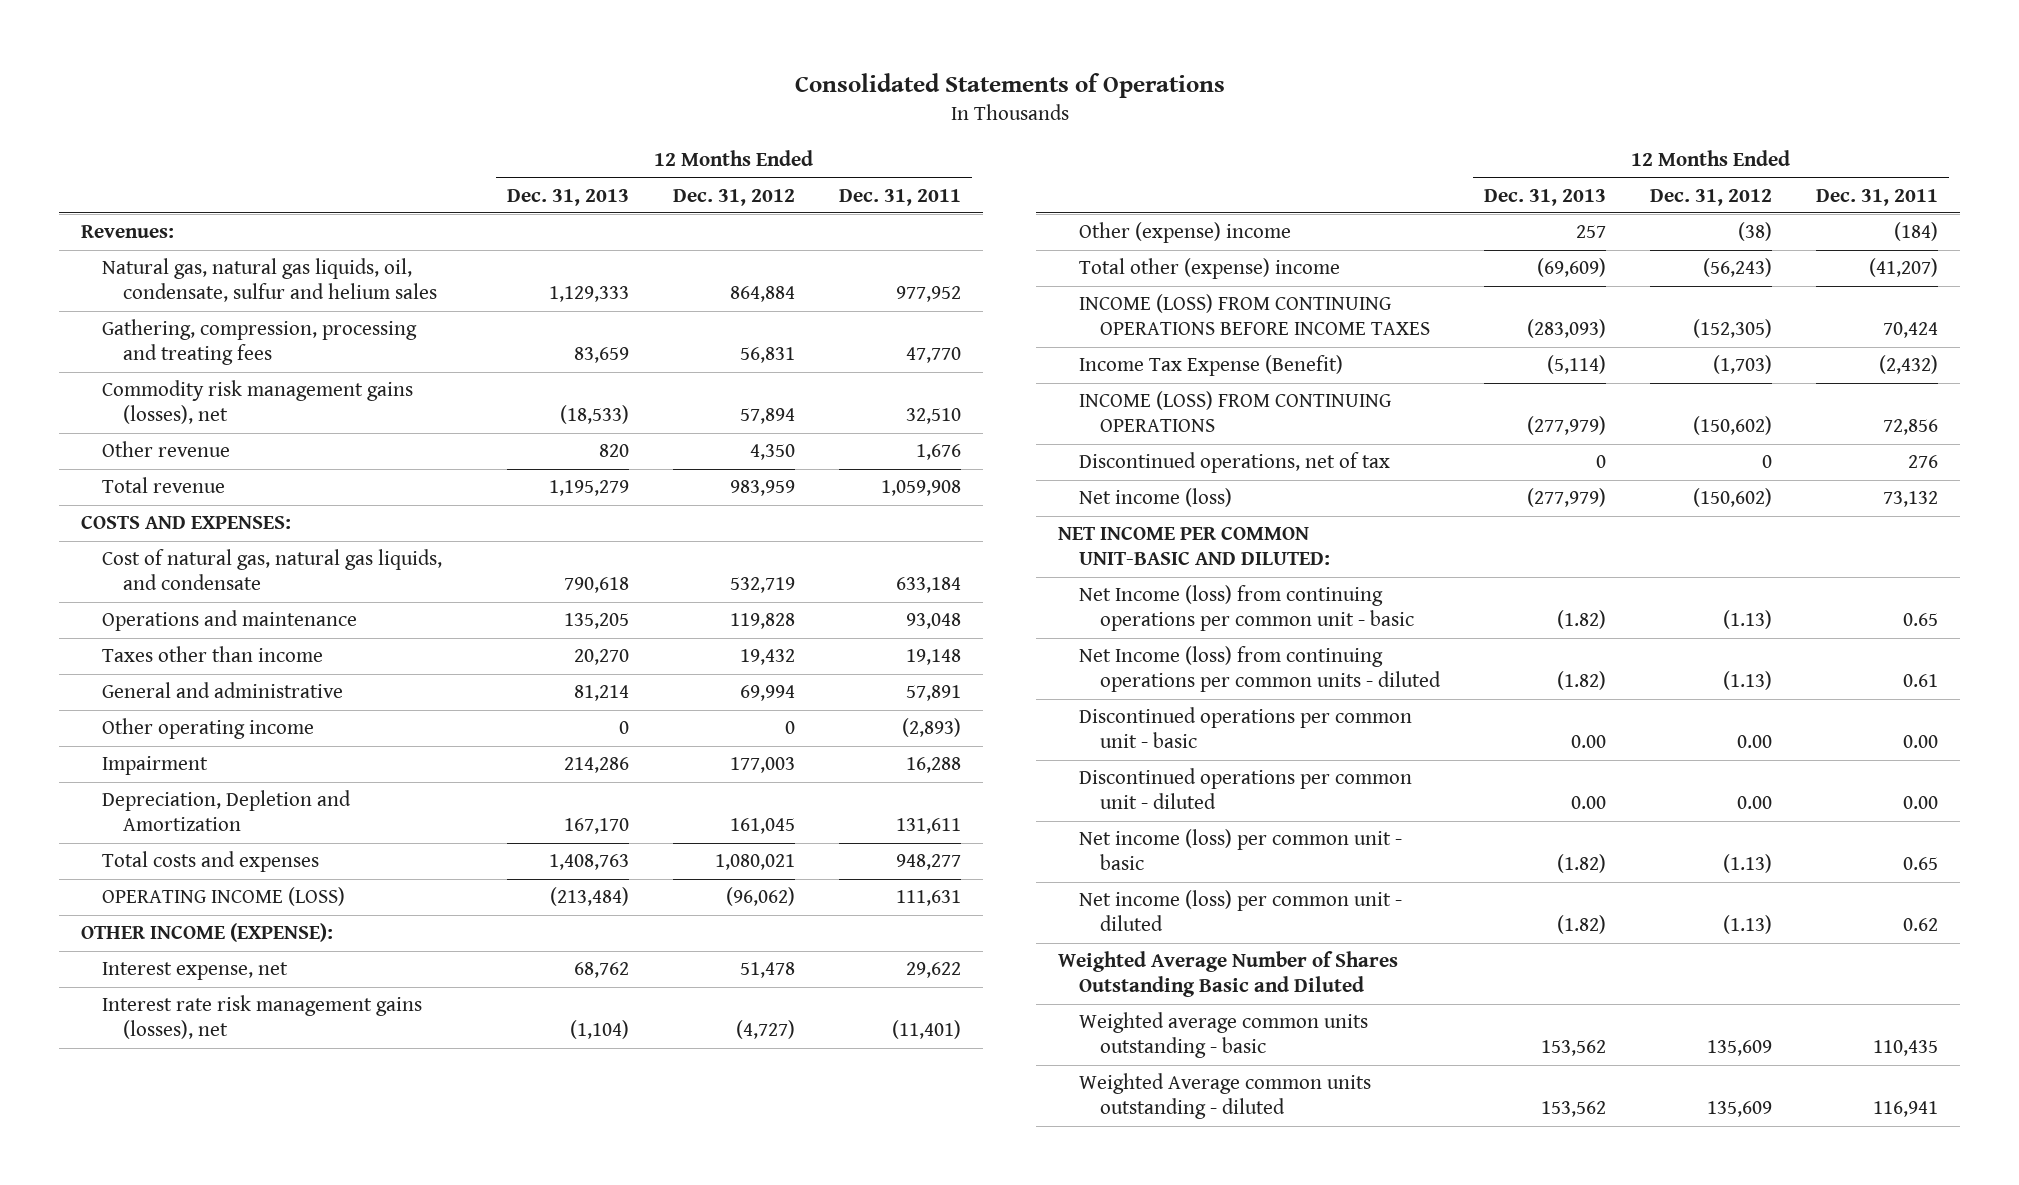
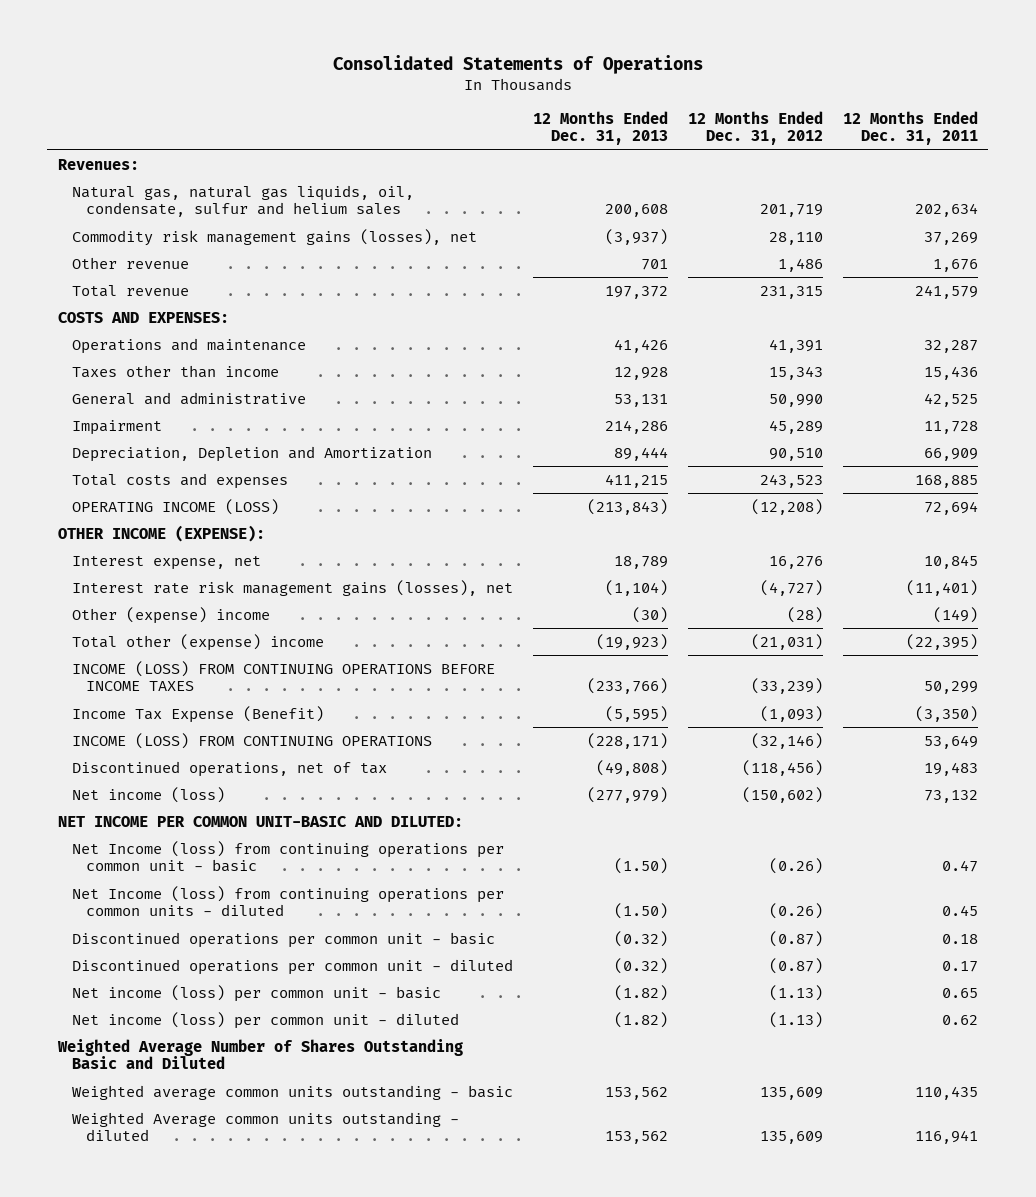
- Natural gas, natural gas liquids, oil, condensate, sulfur and helium sales | 1,129,333 | 864,884 | 977,952
- Gathering, compression, processing and treating fees | 83,659 | 56,831 | 47,770
- Commodity risk management gains (losses), net | (18,533) | 57,894 | 32,510
- Other revenue | 820 | 4,350 | 1,676
- Total revenue | 1,195,279 | 983,959 | 1,059,908
+ Natural gas, natural gas liquids, oil, condensate, sulfur and helium sales | 200,608 | 201,719 | 202,634
+ Commodity risk management gains (losses), net | (3,937) | 28,110 | 37,269
+ Other revenue | 701 | 1,486 | 1,676
+ Total revenue | 197,372 | 231,315 | 241,579
- Cost of natural gas, natural gas liquids, and condensate | 790,618 | 532,719 | 633,184
- Operations and maintenance | 135,205 | 119,828 | 93,048
- Taxes other than income | 20,270 | 19,432 | 19,148
- General and administrative | 81,214 | 69,994 | 57,891
- Other operating income | 0 | 0 | (2,893)
- Impairment | 214,286 | 177,003 | 16,288
- Depreciation, Depletion and Amortization | 167,170 | 161,045 | 131,611
- Total costs and expenses | 1,408,763 | 1,080,021 | 948,277
- OPERATING INCOME (LOSS) | (213,484) | (96,062) | 111,631
+ Operations and maintenance | 41,426 | 41,391 | 32,287
+ Taxes other than income | 12,928 | 15,343 | 15,436
+ General and administrative | 53,131 | 50,990 | 42,525
+ Impairment | 214,286 | 45,289 | 11,728
+ Depreciation, Depletion and Amortization | 89,444 | 90,510 | 66,909
+ Total costs and expenses | 411,215 | 243,523 | 168,885
+ OPERATING INCOME (LOSS) | (213,843) | (12,208) | 72,694
- Interest expense, net | 68,762 | 51,478 | 29,622
+ Interest expense, net | 18,789 | 16,276 | 10,845
- Other (expense) income | 257 | (38) | (184)
- Total other (expense) income | (69,609) | (56,243) | (41,207)
- INCOME (LOSS) FROM CONTINUING OPERATIONS BEFORE INCOME TAXES | (283,093) | (152,305) | 70,424
- Income Tax Expense (Benefit) | (5,114) | (1,703) | (2,432)
- INCOME (LOSS) FROM CONTINUING OPERATIONS | (277,979) | (150,602) | 72,856
- Discontinued operations, net of tax | 0 | 0 | 276
+ Other (expense) income | (30) | (28) | (149)
+ Total other (expense) income | (19,923) | (21,031) | (22,395)
+ INCOME (LOSS) FROM CONTINUING OPERATIONS BEFORE INCOME TAXES | (233,766) | (33,239) | 50,299
+ Income Tax Expense (Benefit) | (5,595) | (1,093) | (3,350)
+ INCOME (LOSS) FROM CONTINUING OPERATIONS | (228,171) | (32,146) | 53,649
+ Discontinued operations, net of tax | (49,808) | (118,456) | 19,483
- Net Income (loss) from continuing operations per common unit - basic | (1.82) | (1.13) | 0.65
- Net Income (loss) from continuing operations per common units - diluted | (1.82) | (1.13) | 0.61
- Discontinued operations per common unit - basic | 0.00 | 0.00 | 0.00
- Discontinued operations per common unit - diluted | 0.00 | 0.00 | 0.00
+ Net Income (loss) from continuing operations per common unit - basic | (1.50) | (0.26) | 0.47
+ Net Income (loss) from continuing operations per common units - diluted | (1.50) | (0.26) | 0.45
+ Discontinued operations per common unit - basic | (0.32) | (0.87) | 0.18
+ Discontinued operations per common unit - diluted | (0.32) | (0.87) | 0.17

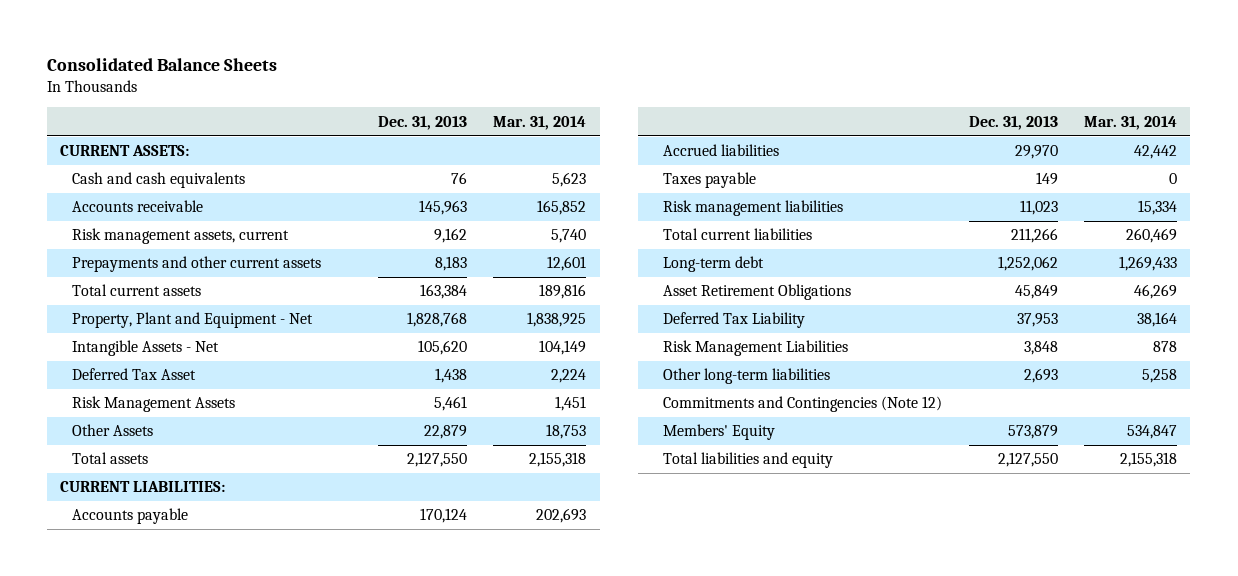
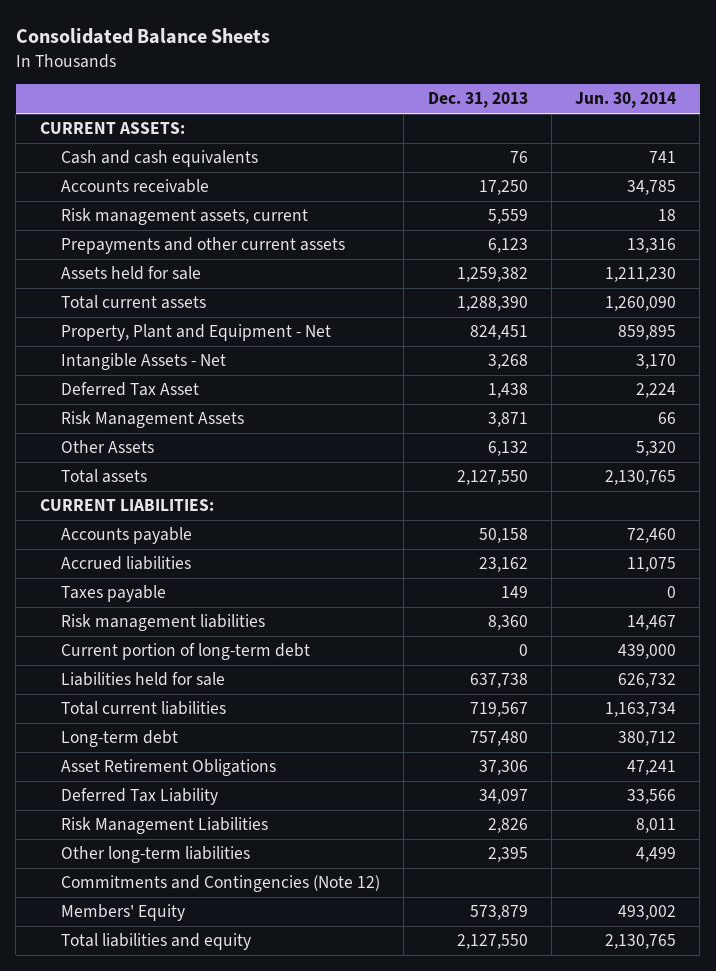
- | Dec. 31, 2013 | Mar. 31, 2014
+ | Dec. 31, 2013 | Jun. 30, 2014
- Accounts receivable | 145,963 | 165,852
- Risk management assets, current | 9,162 | 5,740
- Prepayments and other current assets | 8,183 | 12,601
- Total current assets | 163,384 | 189,816
- Property, Plant and Equipment - Net | 1,828,768 | 1,838,925
- Intangible Assets - Net | 105,620 | 104,149
+ Accounts receivable | 17,250 | 34,785
+ Risk management assets, current | 5,559 | 18
+ Prepayments and other current assets | 6,123 | 13,316
+ Assets held for sale | 1,259,382 | 1,211,230
+ Total current assets | 1,288,390 | 1,260,090
+ Property, Plant and Equipment - Net | 824,451 | 859,895
+ Intangible Assets - Net | 3,268 | 3,170
- Risk Management Assets | 5,461 | 1,451
- Other Assets | 22,879 | 18,753
+ Risk Management Assets | 3,871 | 66
+ Other Assets | 6,132 | 5,320
- Accounts payable | 170,124 | 202,693
- Accrued liabilities | 29,970 | 42,442
+ Accounts payable | 50,158 | 72,460
+ Accrued liabilities | 23,162 | 11,075
- Risk management liabilities | 11,023 | 15,334
- Total current liabilities | 211,266 | 260,469
- Long-term debt | 1,252,062 | 1,269,433
- Asset Retirement Obligations | 45,849 | 46,269
- Deferred Tax Liability | 37,953 | 38,164
- Risk Management Liabilities | 3,848 | 878
- Other long-term liabilities | 2,693 | 5,258
+ Risk management liabilities | 8,360 | 14,467
+ Current portion of long-term debt | 0 | 439,000
+ Liabilities held for sale | 637,738 | 626,732
+ Total current liabilities | 719,567 | 1,163,734
+ Long-term debt | 757,480 | 380,712
+ Asset Retirement Obligations | 37,306 | 47,241
+ Deferred Tax Liability | 34,097 | 33,566
+ Risk Management Liabilities | 2,826 | 8,011
+ Other long-term liabilities | 2,395 | 4,499

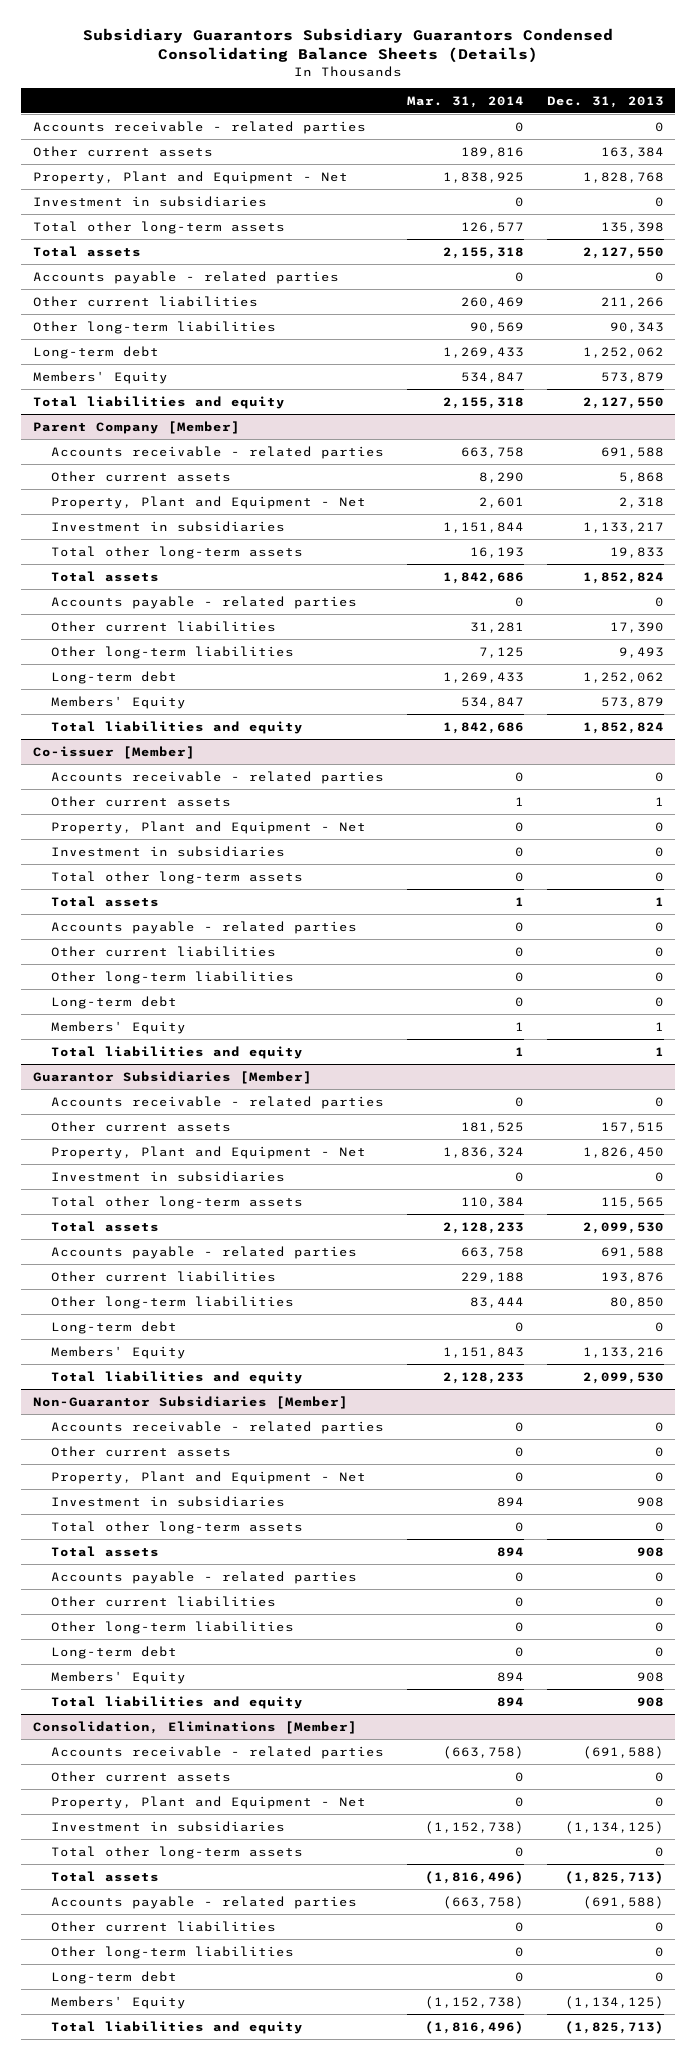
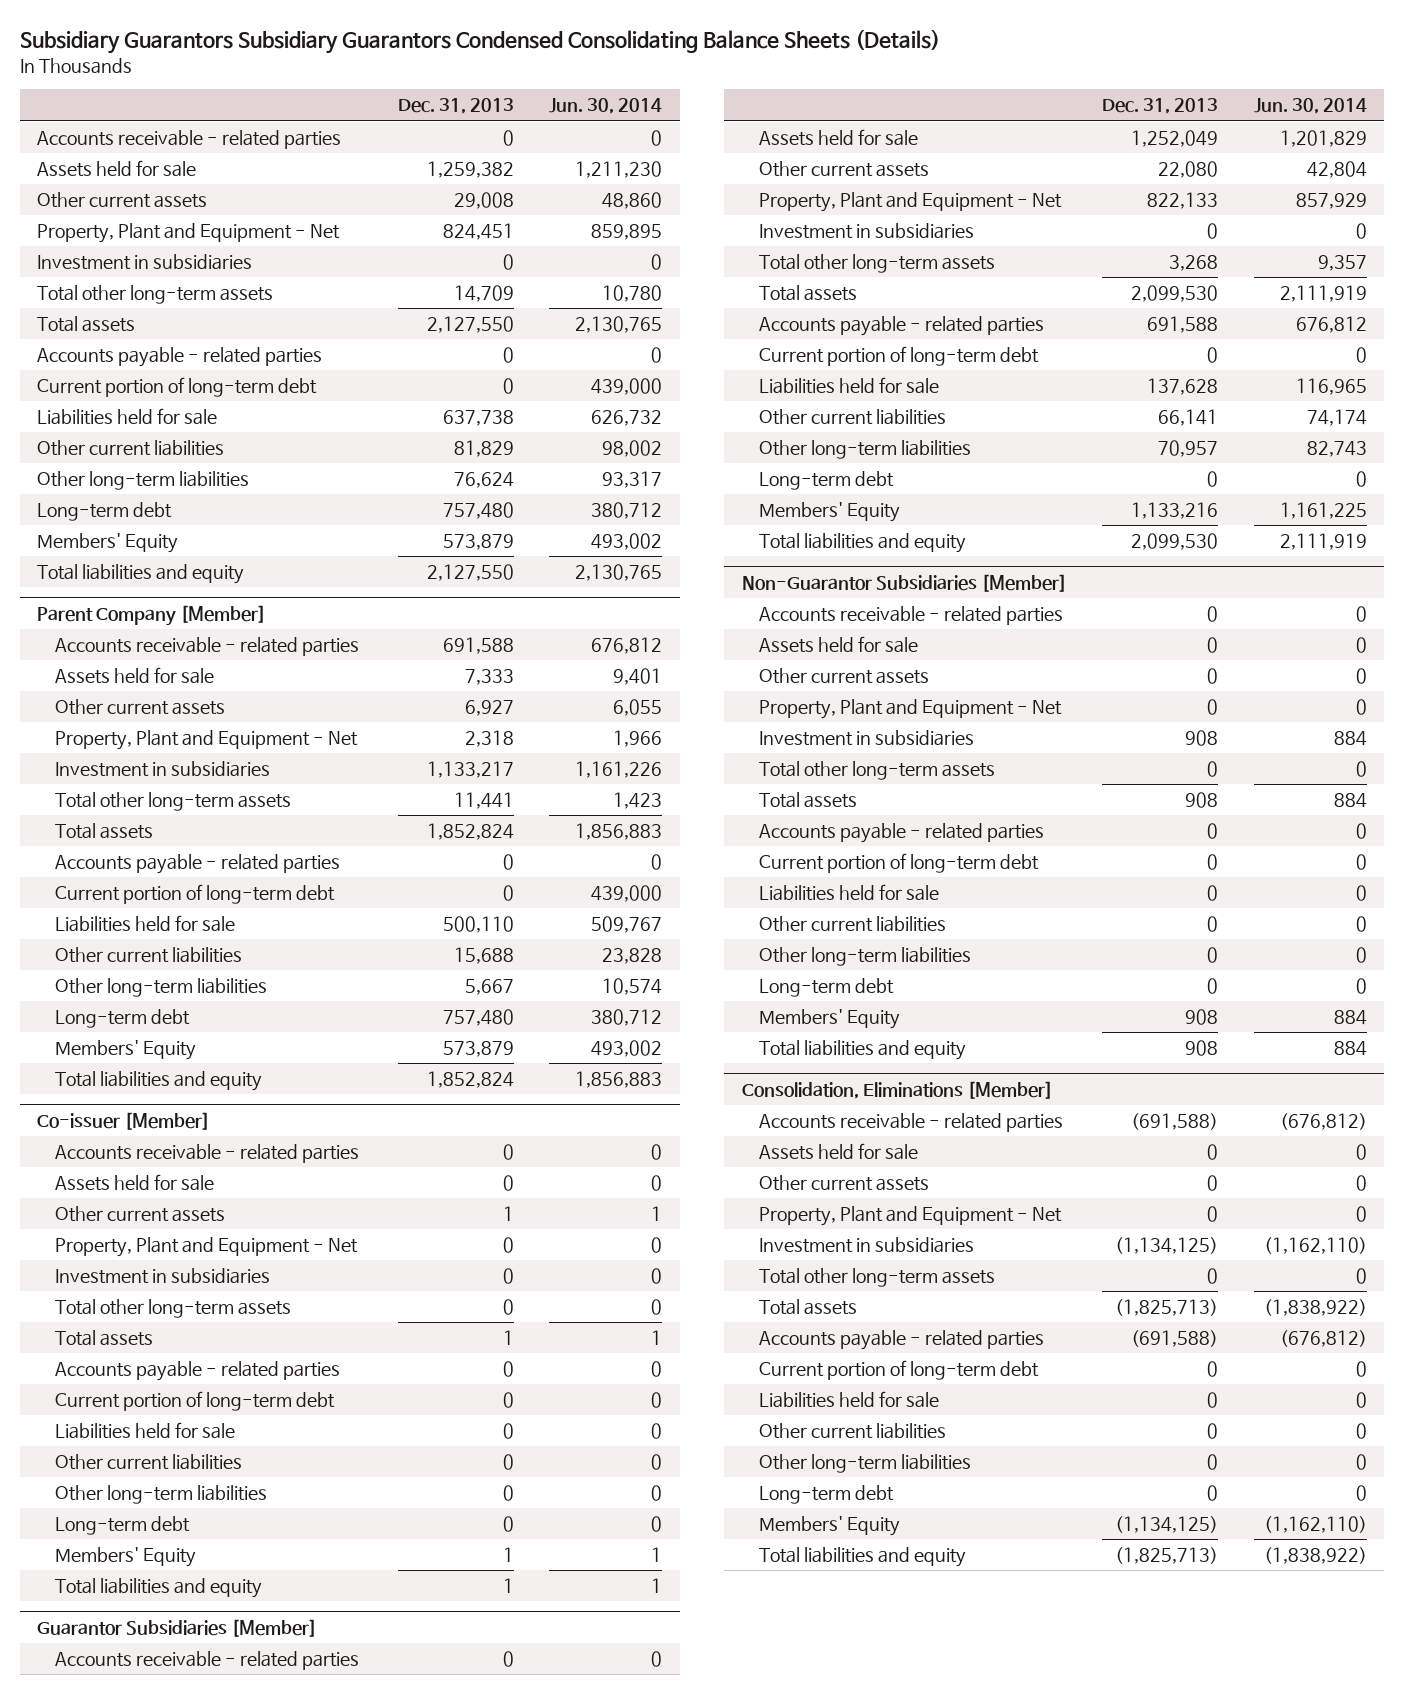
- | Mar. 31, 2014 | Dec. 31, 2013
+ | Dec. 31, 2013 | Jun. 30, 2014
- Other current assets | 189,816 | 163,384
- Property, Plant and Equipment - Net | 1,838,925 | 1,828,768
+ Assets held for sale | 1,259,382 | 1,211,230
+ Other current assets | 29,008 | 48,860
+ Property, Plant and Equipment - Net | 824,451 | 859,895
- Total other long-term assets | 126,577 | 135,398
+ Total other long-term assets | 14,709 | 10,780
- Other current liabilities | 260,469 | 211,266
- Other long-term liabilities | 90,569 | 90,343
- Long-term debt | 1,269,433 | 1,252,062
+ Current portion of long-term debt | 0 | 439,000
+ Liabilities held for sale | 637,738 | 626,732
+ Other current liabilities | 81,829 | 98,002
+ Other long-term liabilities | 76,624 | 93,317
+ Long-term debt | 757,480 | 380,712
@ Parent Company [Member]
- Other current assets | 8,290 | 5,868
+ Assets held for sale | 7,333 | 9,401
+ Other current assets | 6,927 | 6,055
- Total other long-term assets | 16,193 | 19,833
+ Total other long-term assets | 11,441 | 1,423
- Other current liabilities | 31,281 | 17,390
- Other long-term liabilities | 7,125 | 9,493
- Long-term debt | 1,269,433 | 1,252,062
+ Current portion of long-term debt | 0 | 439,000
+ Liabilities held for sale | 500,110 | 509,767
+ Other current liabilities | 15,688 | 23,828
+ Other long-term liabilities | 5,667 | 10,574
+ Long-term debt | 757,480 | 380,712
@ Co-issuer [Member]
+ Assets held for sale | 0 | 0
+ Current portion of long-term debt | 0 | 0
+ Liabilities held for sale | 0 | 0
@ Guarantor Subsidiaries [Member]
- Other current assets | 181,525 | 157,515
- Property, Plant and Equipment - Net | 1,836,324 | 1,826,450
+ Assets held for sale | 1,252,049 | 1,201,829
+ Other current assets | 22,080 | 42,804
+ Property, Plant and Equipment - Net | 822,133 | 857,929
- Total other long-term assets | 110,384 | 115,565
+ Total other long-term assets | 3,268 | 9,357
- Other current liabilities | 229,188 | 193,876
- Other long-term liabilities | 83,444 | 80,850
+ Current portion of long-term debt | 0 | 0
+ Liabilities held for sale | 137,628 | 116,965
+ Other current liabilities | 66,141 | 74,174
+ Other long-term liabilities | 70,957 | 82,743
@ Non-Guarantor Subsidiaries [Member]
+ Assets held for sale | 0 | 0
+ Current portion of long-term debt | 0 | 0
+ Liabilities held for sale | 0 | 0
@ Consolidation, Eliminations [Member]
+ Assets held for sale | 0 | 0
+ Current portion of long-term debt | 0 | 0
+ Liabilities held for sale | 0 | 0

